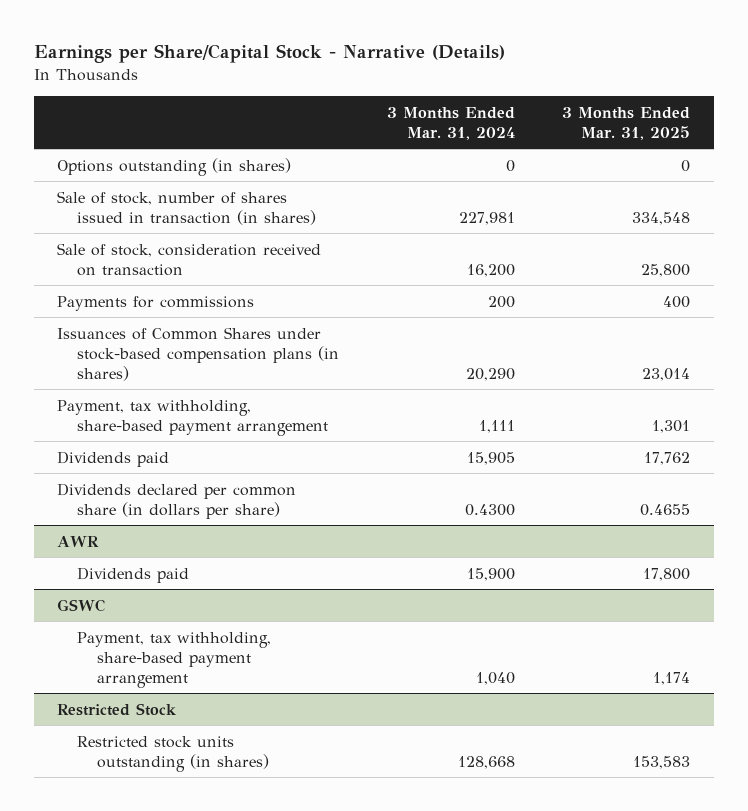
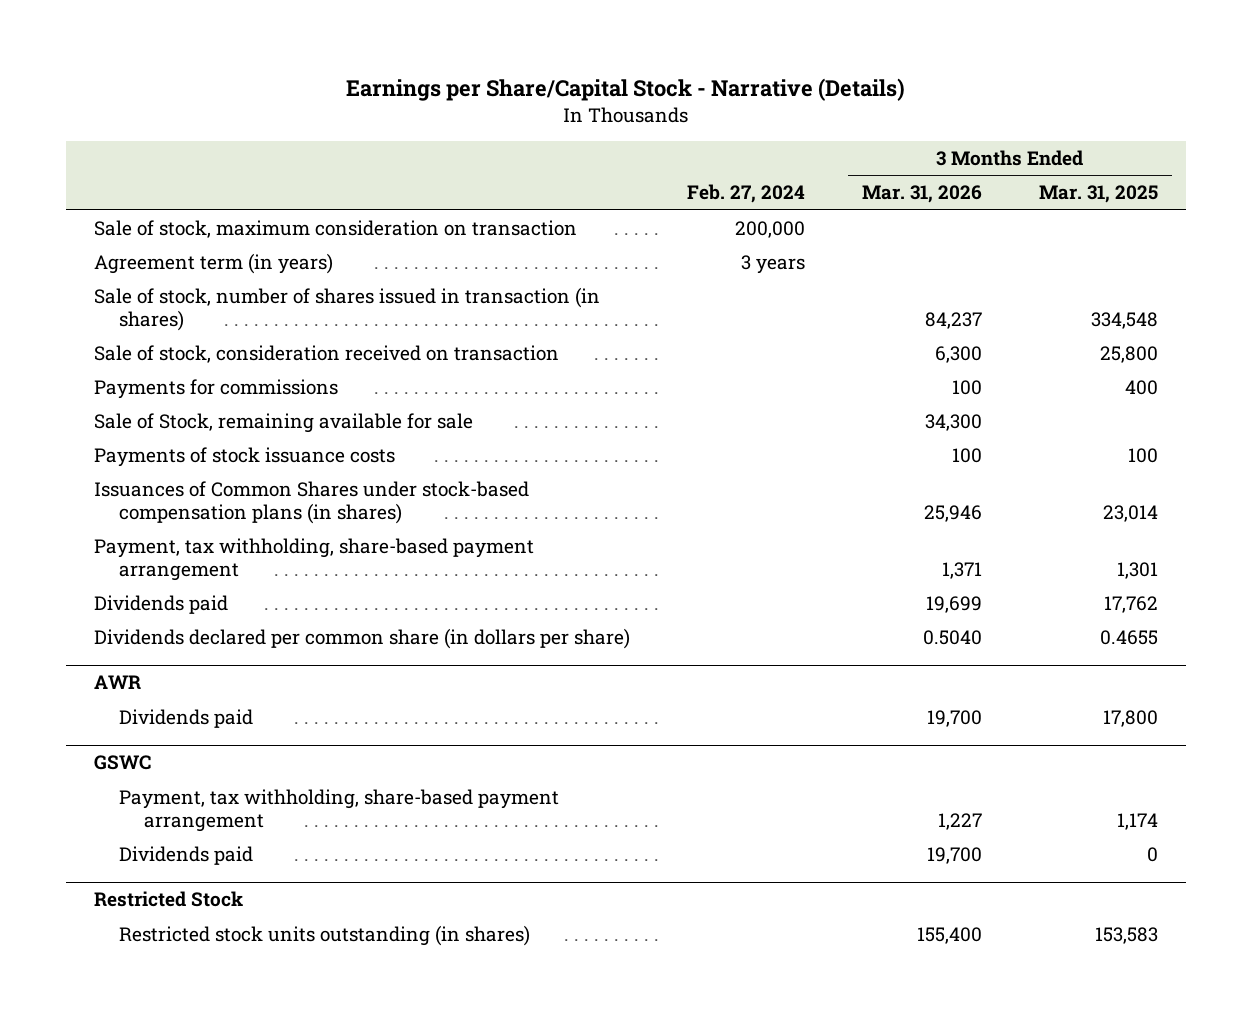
- | 3 Months Ended Mar. 31, 2024 | 3 Months Ended Mar. 31, 2025
+ | Feb. 27, 2024 | 3 Months Ended Mar. 31, 2026 | 3 Months Ended Mar. 31, 2025
- Options outstanding (in shares) | 0 | 0
+ Sale of stock, maximum consideration on transaction | 200,000 | |
+ Agreement term (in years) | 3 years | |
+ Sale of Stock, remaining available for sale | | 34,300 |
+ Payments of stock issuance costs | | 100 | 100
@ GSWC
+ Dividends paid | | 19,700 | 0

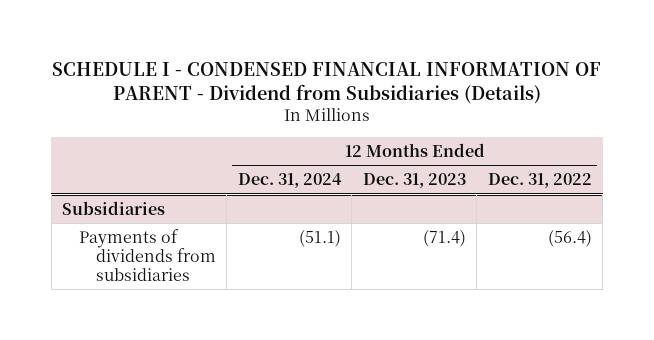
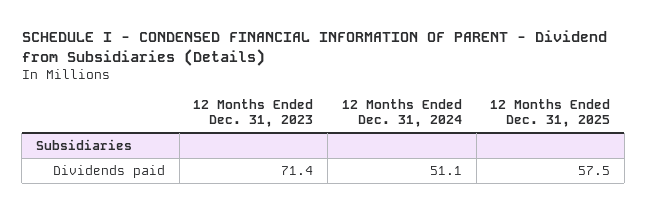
- | 12 Months Ended Dec. 31, 2024 | 12 Months Ended Dec. 31, 2023 | 12 Months Ended Dec. 31, 2022
+ | 12 Months Ended Dec. 31, 2023 | 12 Months Ended Dec. 31, 2024 | 12 Months Ended Dec. 31, 2025
@ Subsidiaries
- Payments of dividends from subsidiaries | (51.1) | (71.4) | (56.4)
+ Dividends paid | 71.4 | 51.1 | 57.5

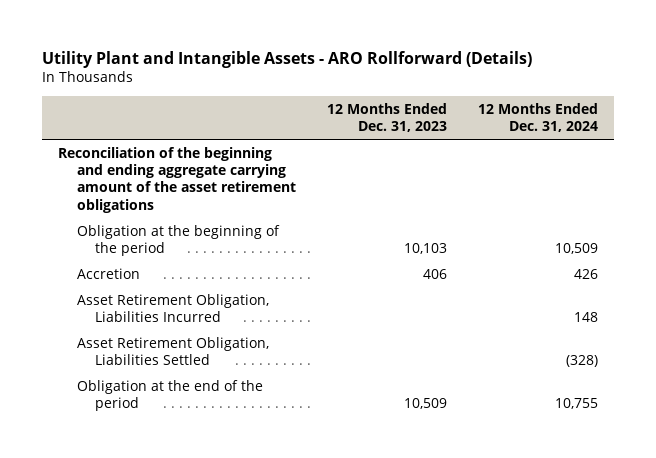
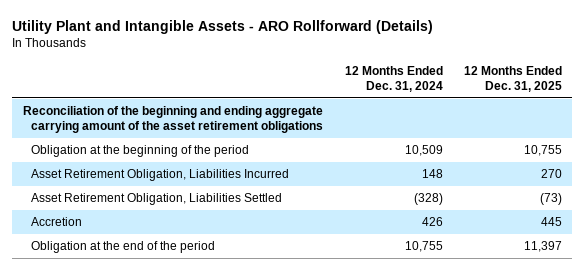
- | 12 Months Ended Dec. 31, 2023 | 12 Months Ended Dec. 31, 2024
+ | 12 Months Ended Dec. 31, 2024 | 12 Months Ended Dec. 31, 2025
moved down: Accretion | 426 | 445

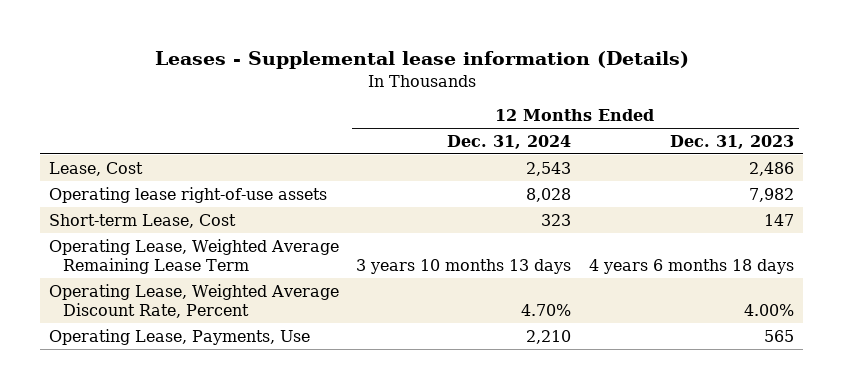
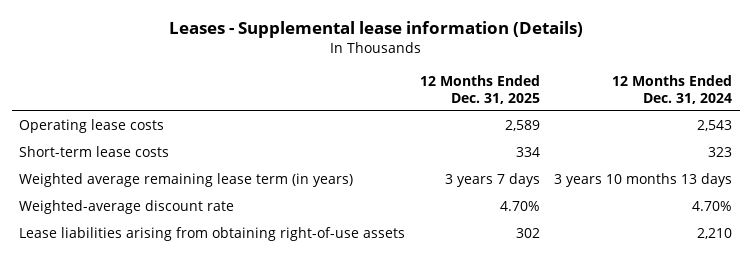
- | 12 Months Ended Dec. 31, 2024 | 12 Months Ended Dec. 31, 2023
+ | 12 Months Ended Dec. 31, 2025 | 12 Months Ended Dec. 31, 2024
- Lease, Cost | 2,543 | 2,486
- Operating lease right-of-use assets | 8,028 | 7,982
- Short-term Lease, Cost | 323 | 147
- Operating Lease, Weighted Average Remaining Lease Term | 3 years 10 months 13 days | 4 years 6 months 18 days
- Operating Lease, Weighted Average Discount Rate, Percent | 4.70% | 4.00%
- Operating Lease, Payments, Use | 2,210 | 565
+ Operating lease costs | 2,589 | 2,543
+ Short-term lease costs | 334 | 323
+ Weighted average remaining lease term (in years) | 3 years 7 days | 3 years 10 months 13 days
+ Weighted-average discount rate | 4.70% | 4.70%
+ Lease liabilities arising from obtaining right-of-use assets | 302 | 2,210

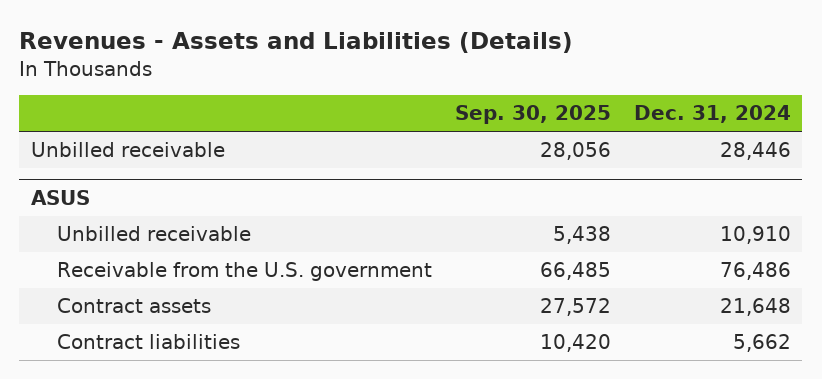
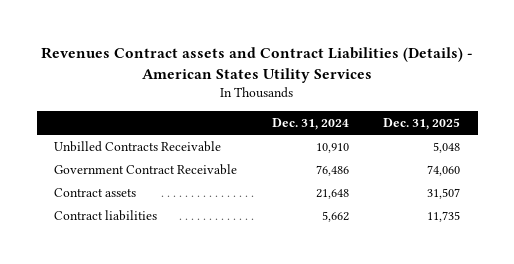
- Revenues - Assets and Liabilities (Details)
+ Revenues Contract assets and Contract Liabilities (Details) - American States Utility Services
- | Sep. 30, 2025 | Dec. 31, 2024
+ | Dec. 31, 2024 | Dec. 31, 2025
- Unbilled receivable | 28,056 | 28,446
- ASUS
- Unbilled receivable | 5,438 | 10,910
- Receivable from the U.S. government | 66,485 | 76,486
+ Unbilled Contracts Receivable | 10,910 | 5,048
+ Government Contract Receivable | 76,486 | 74,060

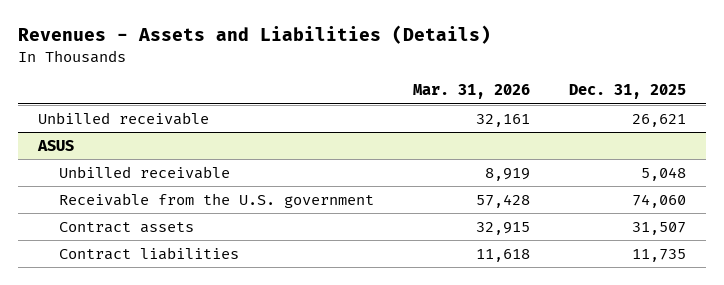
- Revenues Contract assets and Contract Liabilities (Details) - American States Utility Services
+ Revenues - Assets and Liabilities (Details)
- | Dec. 31, 2024 | Dec. 31, 2025
+ | Mar. 31, 2026 | Dec. 31, 2025
- Unbilled Contracts Receivable | 10,910 | 5,048
- Government Contract Receivable | 76,486 | 74,060
+ Unbilled receivable | 32,161 | 26,621
+ ASUS
+ Unbilled receivable | 8,919 | 5,048
+ Receivable from the U.S. government | 57,428 | 74,060

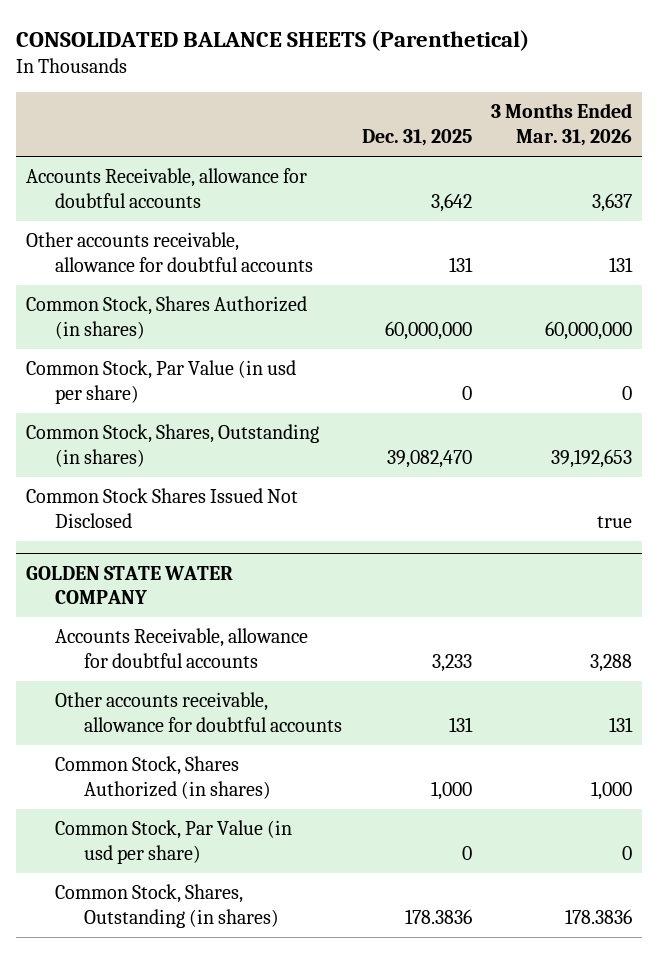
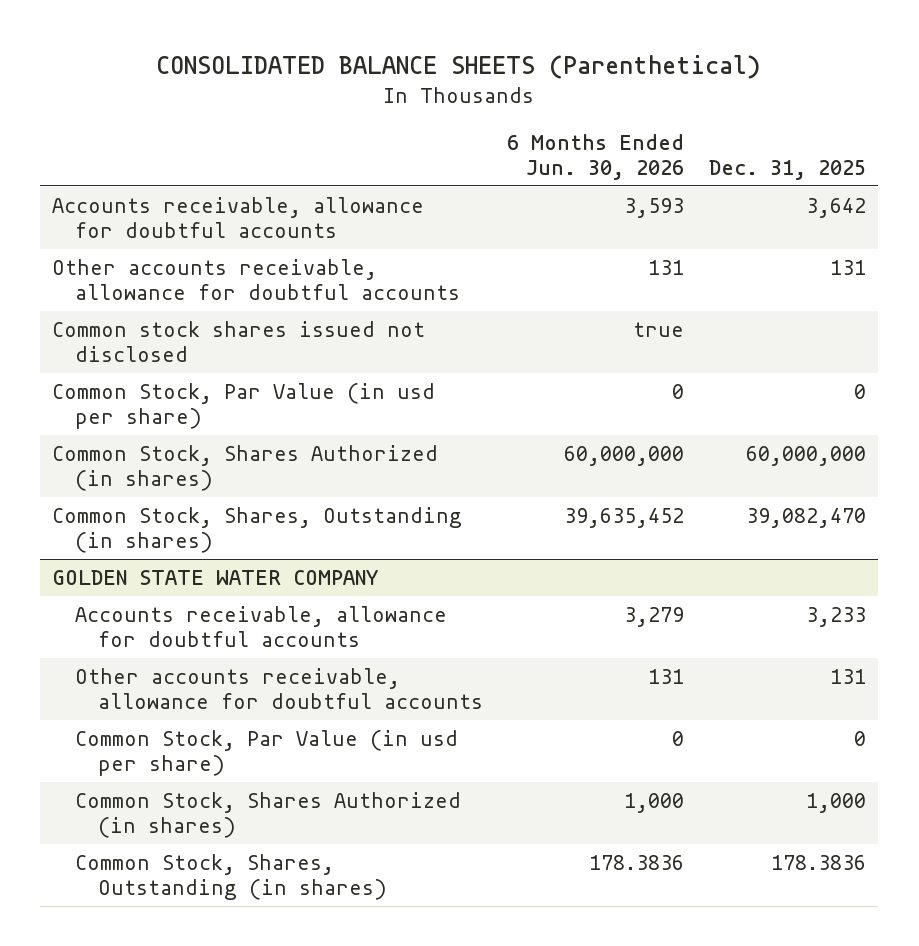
- | Dec. 31, 2025 | 3 Months Ended Mar. 31, 2026
+ | 6 Months Ended Jun. 30, 2026 | Dec. 31, 2025
- Accounts Receivable, allowance for doubtful accounts | 3,642 | 3,637
+ Accounts receivable, allowance for doubtful accounts | 3,593 | 3,642
+ Common stock shares issued not disclosed | true |
moved down: Common Stock, Shares Authorized (in shares) | 60,000,000 | 60,000,000
- Common Stock Shares Issued Not Disclosed | | true
@ GOLDEN STATE WATER COMPANY
- Accounts Receivable, allowance for doubtful accounts | 3,233 | 3,288
+ Accounts receivable, allowance for doubtful accounts | 3,279 | 3,233
moved down: Common Stock, Shares Authorized (in shares) | 1,000 | 1,000

